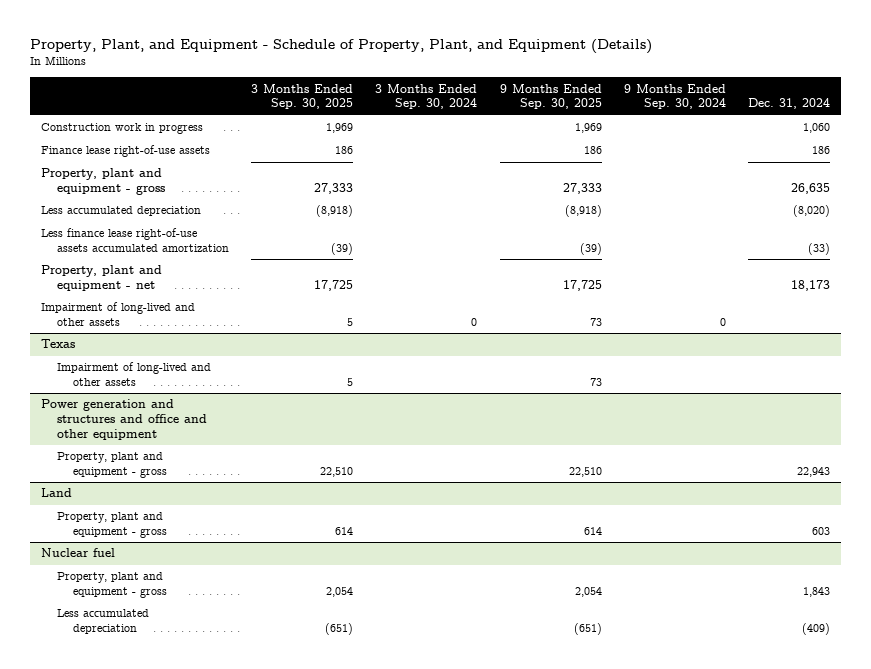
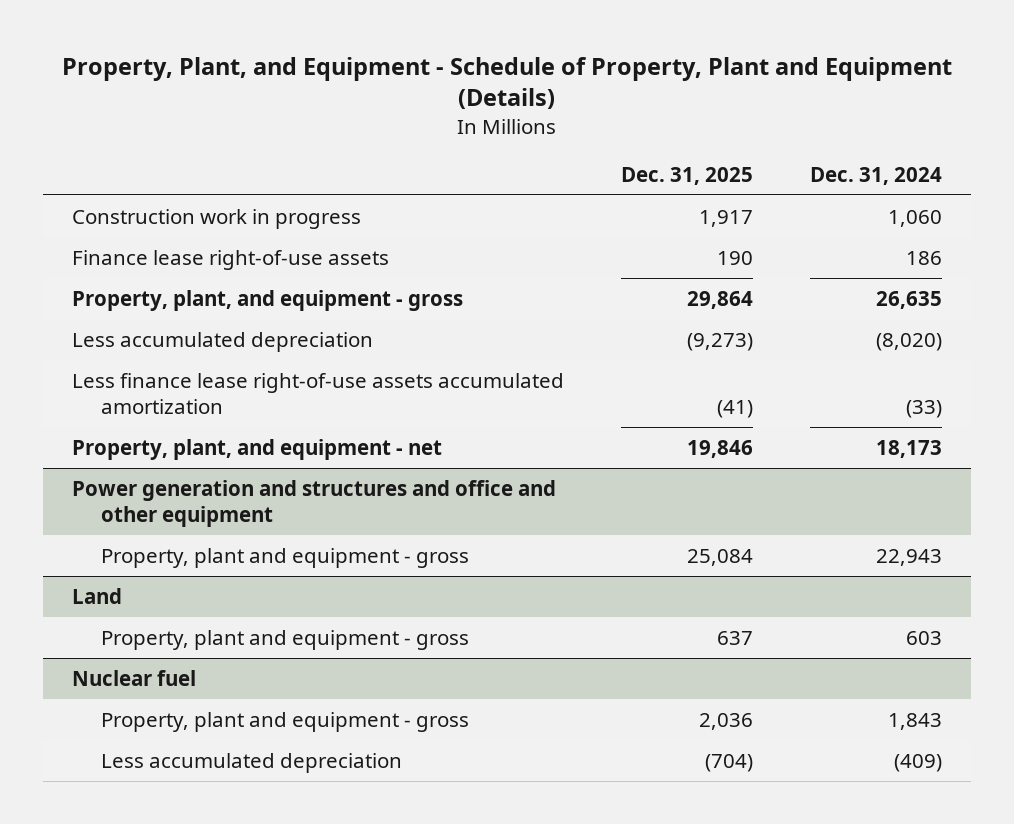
- Property, Plant, and Equipment - Schedule of Property, Plant, and Equipment (Details)
+ Property, Plant, and Equipment - Schedule of Property, Plant and Equipment (Details)
- | 3 Months Ended Sep. 30, 2025 | 3 Months Ended Sep. 30, 2024 | 9 Months Ended Sep. 30, 2025 | 9 Months Ended Sep. 30, 2024 | Dec. 31, 2024
+ | Dec. 31, 2025 | Dec. 31, 2024
- Property, plant and equipment - gross | 27,333 | | 27,333 | | 26,635
+ Property, plant, and equipment - gross | 29,864 | 26,635
- Property, plant and equipment - net | 17,725 | | 17,725 | | 18,173
- Impairment of long-lived and other assets | 5 | 0 | 73 | 0 |
- Texas
- Impairment of long-lived and other assets | 5 | | 73 | |
+ Property, plant, and equipment - net | 19,846 | 18,173

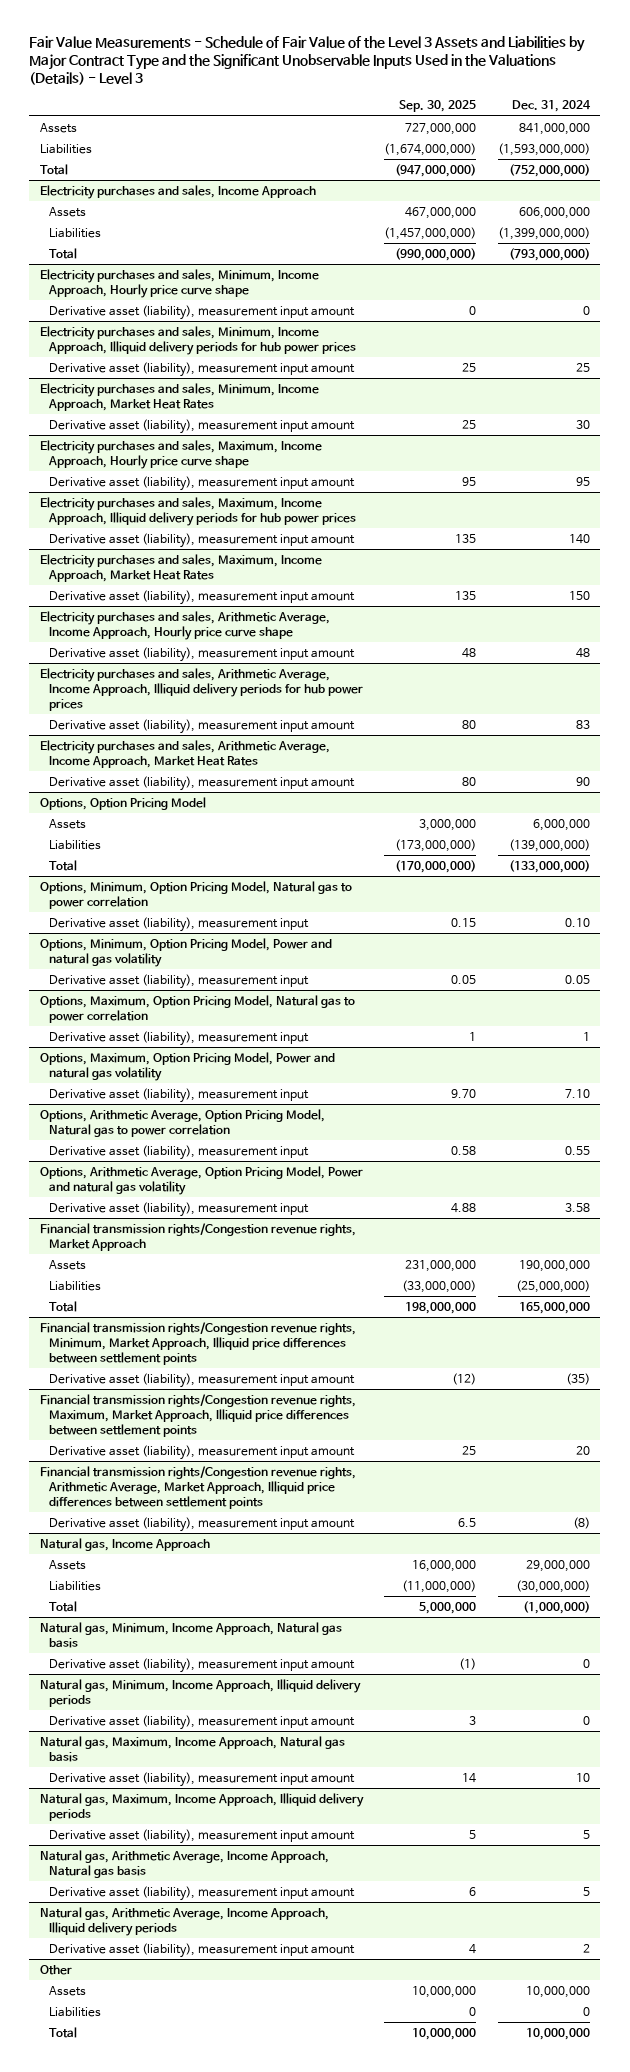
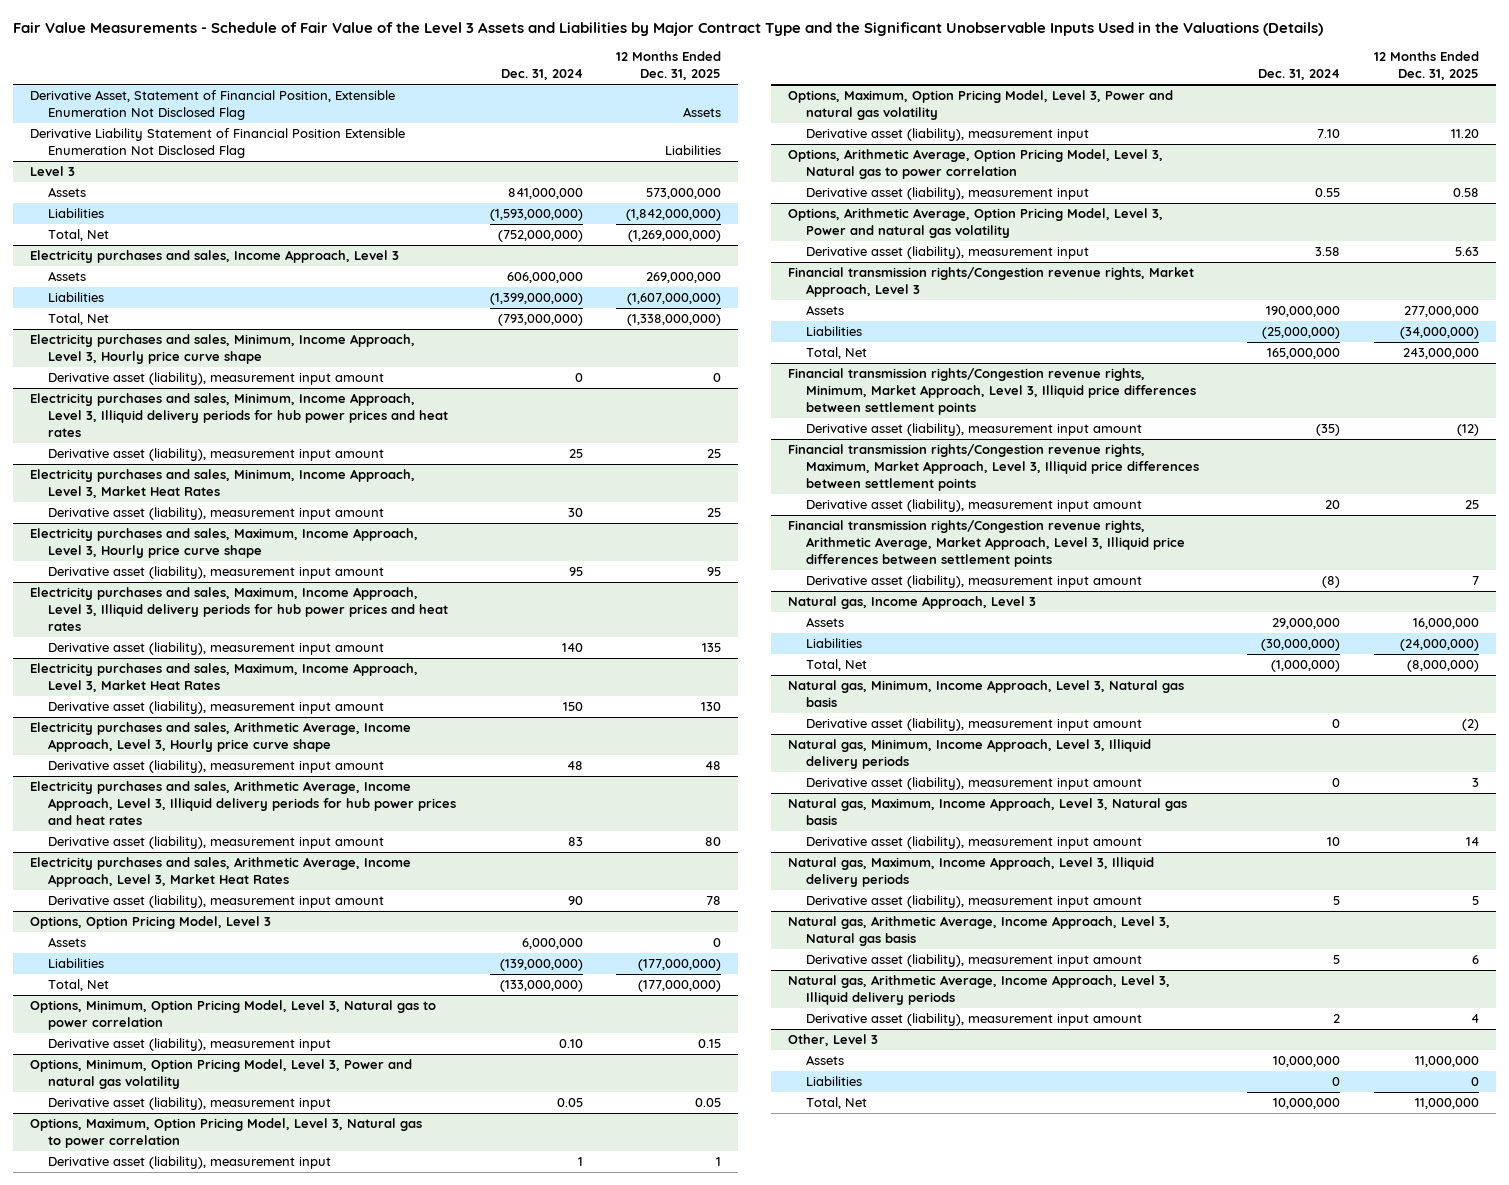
- Fair Value Measurements - Schedule of Fair Value of the Level 3 Assets and Liabilities by Major Contract Type and the Significant Unobservable Inputs Used in the Valuations (Details) - Level 3
+ Fair Value Measurements - Schedule of Fair Value of the Level 3 Assets and Liabilities by Major Contract Type and the Significant Unobservable Inputs Used in the Valuations (Details)
- | Sep. 30, 2025 | Dec. 31, 2024
+ | Dec. 31, 2024 | 12 Months Ended Dec. 31, 2025
+ Derivative Asset, Statement of Financial Position, Extensible Enumeration Not Disclosed Flag | | Assets
+ Derivative Liability Statement of Financial Position Extensible Enumeration Not Disclosed Flag | | Liabilities
+ Level 3
- Total | (947,000,000) | (752,000,000)
- Electricity purchases and sales, Income Approach
+ Total, Net | (752,000,000) | (1,269,000,000)
+ Electricity purchases and sales, Income Approach, Level 3
- Total | (990,000,000) | (793,000,000)
- Electricity purchases and sales, Minimum, Income Approach, Hourly price curve shape
+ Total, Net | (793,000,000) | (1,338,000,000)
+ Electricity purchases and sales, Minimum, Income Approach, Level 3, Hourly price curve shape
- Electricity purchases and sales, Minimum, Income Approach, Illiquid delivery periods for hub power prices
+ Electricity purchases and sales, Minimum, Income Approach, Level 3, Illiquid delivery periods for hub power prices and heat rates
- Electricity purchases and sales, Minimum, Income Approach, Market Heat Rates
+ Electricity purchases and sales, Minimum, Income Approach, Level 3, Market Heat Rates
- Electricity purchases and sales, Maximum, Income Approach, Hourly price curve shape
+ Electricity purchases and sales, Maximum, Income Approach, Level 3, Hourly price curve shape
- Electricity purchases and sales, Maximum, Income Approach, Illiquid delivery periods for hub power prices
+ Electricity purchases and sales, Maximum, Income Approach, Level 3, Illiquid delivery periods for hub power prices and heat rates
- Electricity purchases and sales, Maximum, Income Approach, Market Heat Rates
+ Electricity purchases and sales, Maximum, Income Approach, Level 3, Market Heat Rates
- Electricity purchases and sales, Arithmetic Average, Income Approach, Hourly price curve shape
+ Electricity purchases and sales, Arithmetic Average, Income Approach, Level 3, Hourly price curve shape
- Electricity purchases and sales, Arithmetic Average, Income Approach, Illiquid delivery periods for hub power prices
+ Electricity purchases and sales, Arithmetic Average, Income Approach, Level 3, Illiquid delivery periods for hub power prices and heat rates
- Electricity purchases and sales, Arithmetic Average, Income Approach, Market Heat Rates
+ Electricity purchases and sales, Arithmetic Average, Income Approach, Level 3, Market Heat Rates
- Options, Option Pricing Model
+ Options, Option Pricing Model, Level 3
- Total | (170,000,000) | (133,000,000)
- Options, Minimum, Option Pricing Model, Natural gas to power correlation
+ Total, Net | (133,000,000) | (177,000,000)
+ Options, Minimum, Option Pricing Model, Level 3, Natural gas to power correlation
- Options, Minimum, Option Pricing Model, Power and natural gas volatility
+ Options, Minimum, Option Pricing Model, Level 3, Power and natural gas volatility
- Options, Maximum, Option Pricing Model, Natural gas to power correlation
+ Options, Maximum, Option Pricing Model, Level 3, Natural gas to power correlation
- Options, Maximum, Option Pricing Model, Power and natural gas volatility
+ Options, Maximum, Option Pricing Model, Level 3, Power and natural gas volatility
- Options, Arithmetic Average, Option Pricing Model, Natural gas to power correlation
+ Options, Arithmetic Average, Option Pricing Model, Level 3, Natural gas to power correlation
- Options, Arithmetic Average, Option Pricing Model, Power and natural gas volatility
+ Options, Arithmetic Average, Option Pricing Model, Level 3, Power and natural gas volatility
- Financial transmission rights/Congestion revenue rights, Market Approach
+ Financial transmission rights/Congestion revenue rights, Market Approach, Level 3
- Total | 198,000,000 | 165,000,000
- Financial transmission rights/Congestion revenue rights, Minimum, Market Approach, Illiquid price differences between settlement points
+ Total, Net | 165,000,000 | 243,000,000
+ Financial transmission rights/Congestion revenue rights, Minimum, Market Approach, Level 3, Illiquid price differences between settlement points
- Financial transmission rights/Congestion revenue rights, Maximum, Market Approach, Illiquid price differences between settlement points
+ Financial transmission rights/Congestion revenue rights, Maximum, Market Approach, Level 3, Illiquid price differences between settlement points
- Financial transmission rights/Congestion revenue rights, Arithmetic Average, Market Approach, Illiquid price differences between settlement points
+ Financial transmission rights/Congestion revenue rights, Arithmetic Average, Market Approach, Level 3, Illiquid price differences between settlement points
- Natural gas, Income Approach
+ Natural gas, Income Approach, Level 3
- Total | 5,000,000 | (1,000,000)
- Natural gas, Minimum, Income Approach, Natural gas basis
+ Total, Net | (1,000,000) | (8,000,000)
+ Natural gas, Minimum, Income Approach, Level 3, Natural gas basis
- Natural gas, Minimum, Income Approach, Illiquid delivery periods
+ Natural gas, Minimum, Income Approach, Level 3, Illiquid delivery periods
- Natural gas, Maximum, Income Approach, Natural gas basis
+ Natural gas, Maximum, Income Approach, Level 3, Natural gas basis
- Natural gas, Maximum, Income Approach, Illiquid delivery periods
+ Natural gas, Maximum, Income Approach, Level 3, Illiquid delivery periods
- Natural gas, Arithmetic Average, Income Approach, Natural gas basis
+ Natural gas, Arithmetic Average, Income Approach, Level 3, Natural gas basis
- Natural gas, Arithmetic Average, Income Approach, Illiquid delivery periods
+ Natural gas, Arithmetic Average, Income Approach, Level 3, Illiquid delivery periods
- Other
+ Other, Level 3
- Total | 10,000,000 | 10,000,000
+ Total, Net | 10,000,000 | 11,000,000

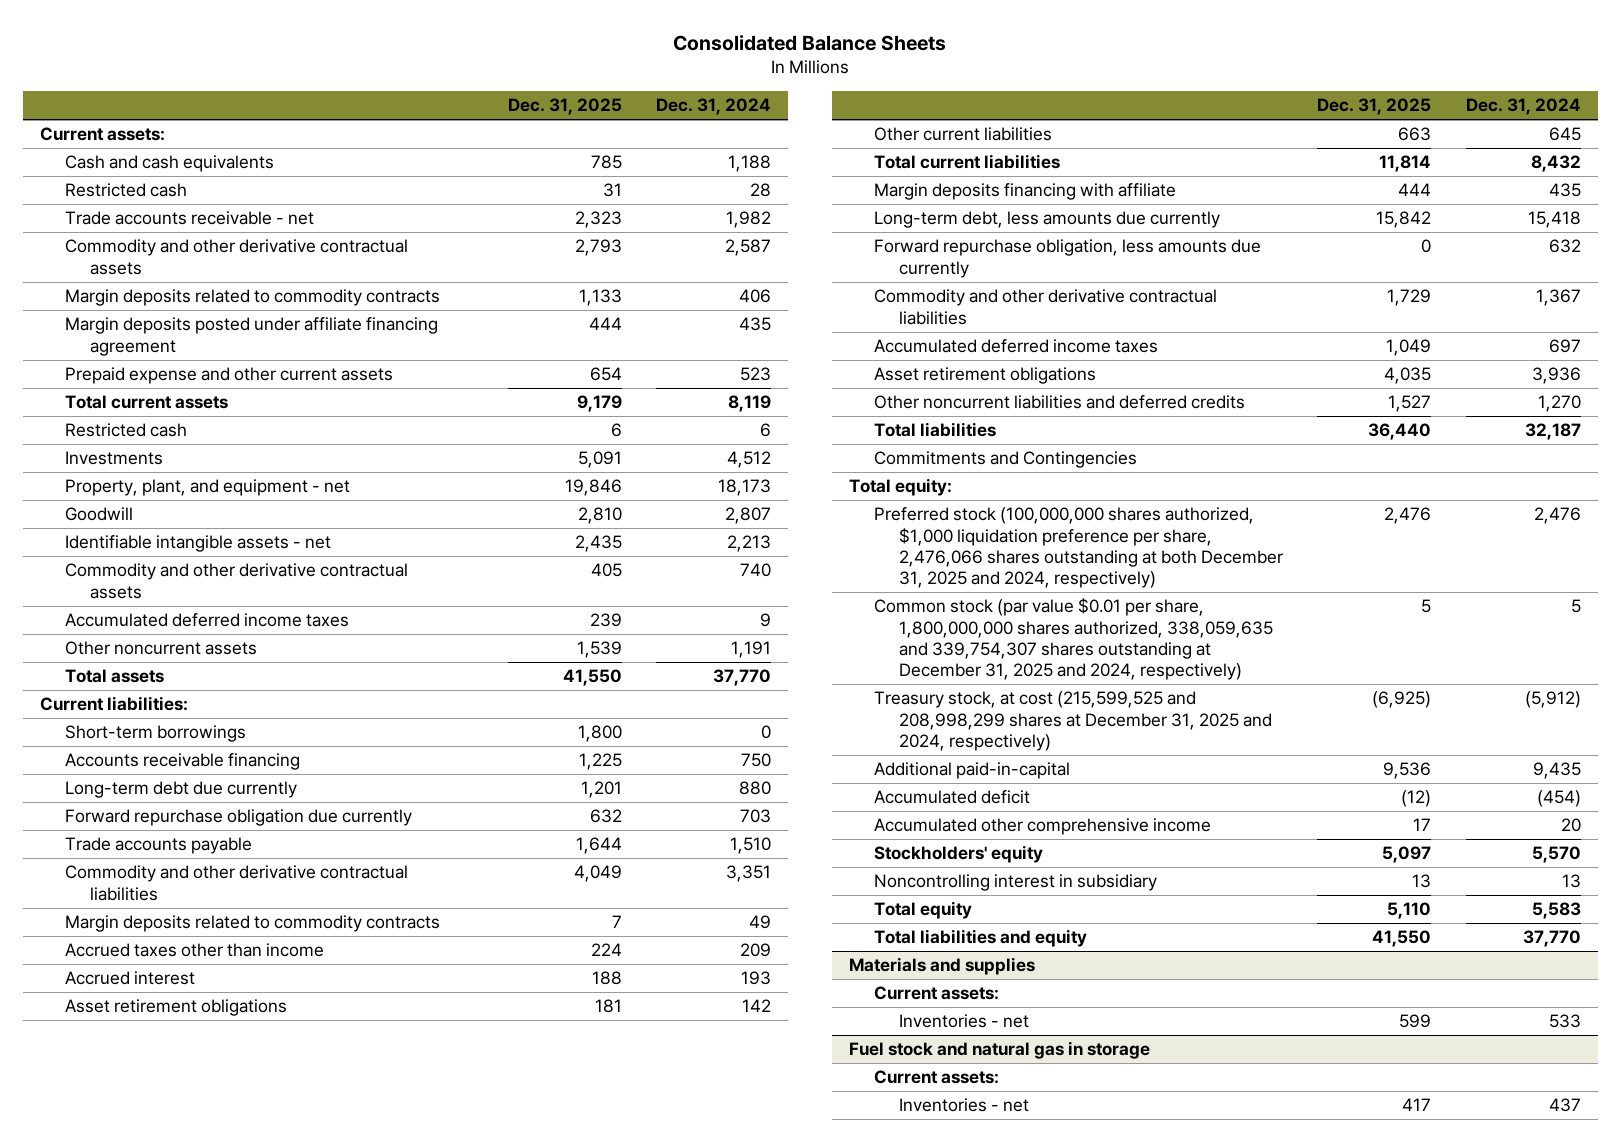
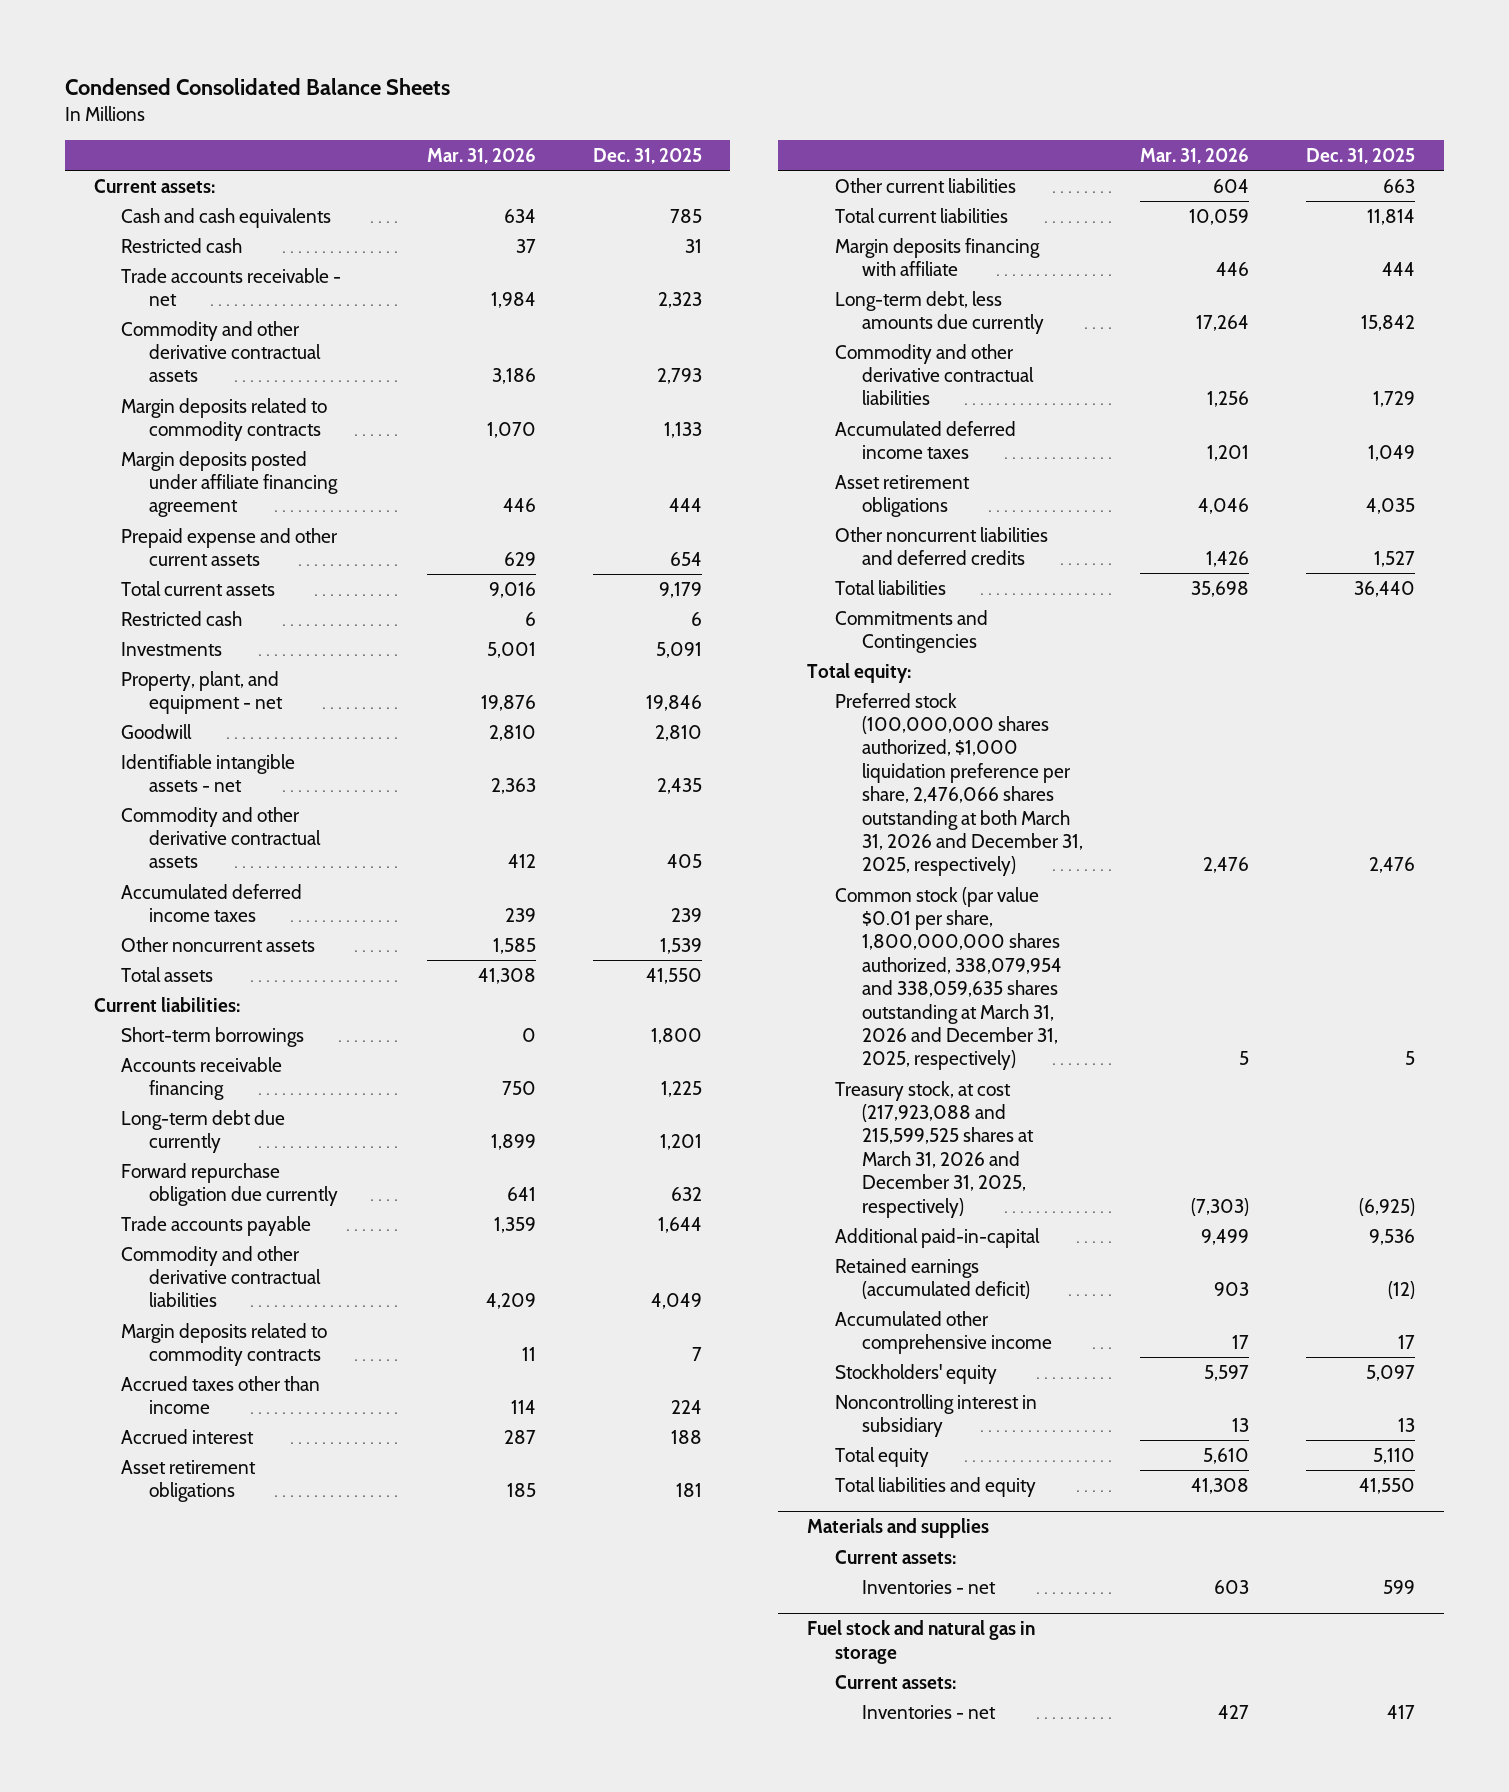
- Consolidated Balance Sheets
+ Condensed Consolidated Balance Sheets
- | Dec. 31, 2025 | Dec. 31, 2024
+ | Mar. 31, 2026 | Dec. 31, 2025
- Forward repurchase obligation, less amounts due currently | 0 | 632
- Preferred stock (100,000,000 shares authorized, $1,000 liquidation preference per share, 2,476,066 shares outstanding at both December 31, 2025 and 2024, respectively) | 2,476 | 2,476
- Common stock (par value $0.01 per share, 1,800,000,000 shares authorized, 338,059,635 and 339,754,307 shares outstanding at December 31, 2025 and 2024, respectively) | 5 | 5
- Treasury stock, at cost (215,599,525 and 208,998,299 shares at December 31, 2025 and 2024, respectively) | (6,925) | (5,912)
+ Preferred stock (100,000,000 shares authorized, $1,000 liquidation preference per share, 2,476,066 shares outstanding at both March 31, 2026 and December 31, 2025, respectively) | 2,476 | 2,476
+ Common stock (par value $0.01 per share, 1,800,000,000 shares authorized, 338,079,954 and 338,059,635 shares outstanding at March 31, 2026 and December 31, 2025, respectively) | 5 | 5
+ Treasury stock, at cost (217,923,088 and 215,599,525 shares at March 31, 2026 and December 31, 2025, respectively) | (7,303) | (6,925)
- Accumulated deficit | (12) | (454)
+ Retained earnings (accumulated deficit) | 903 | (12)

